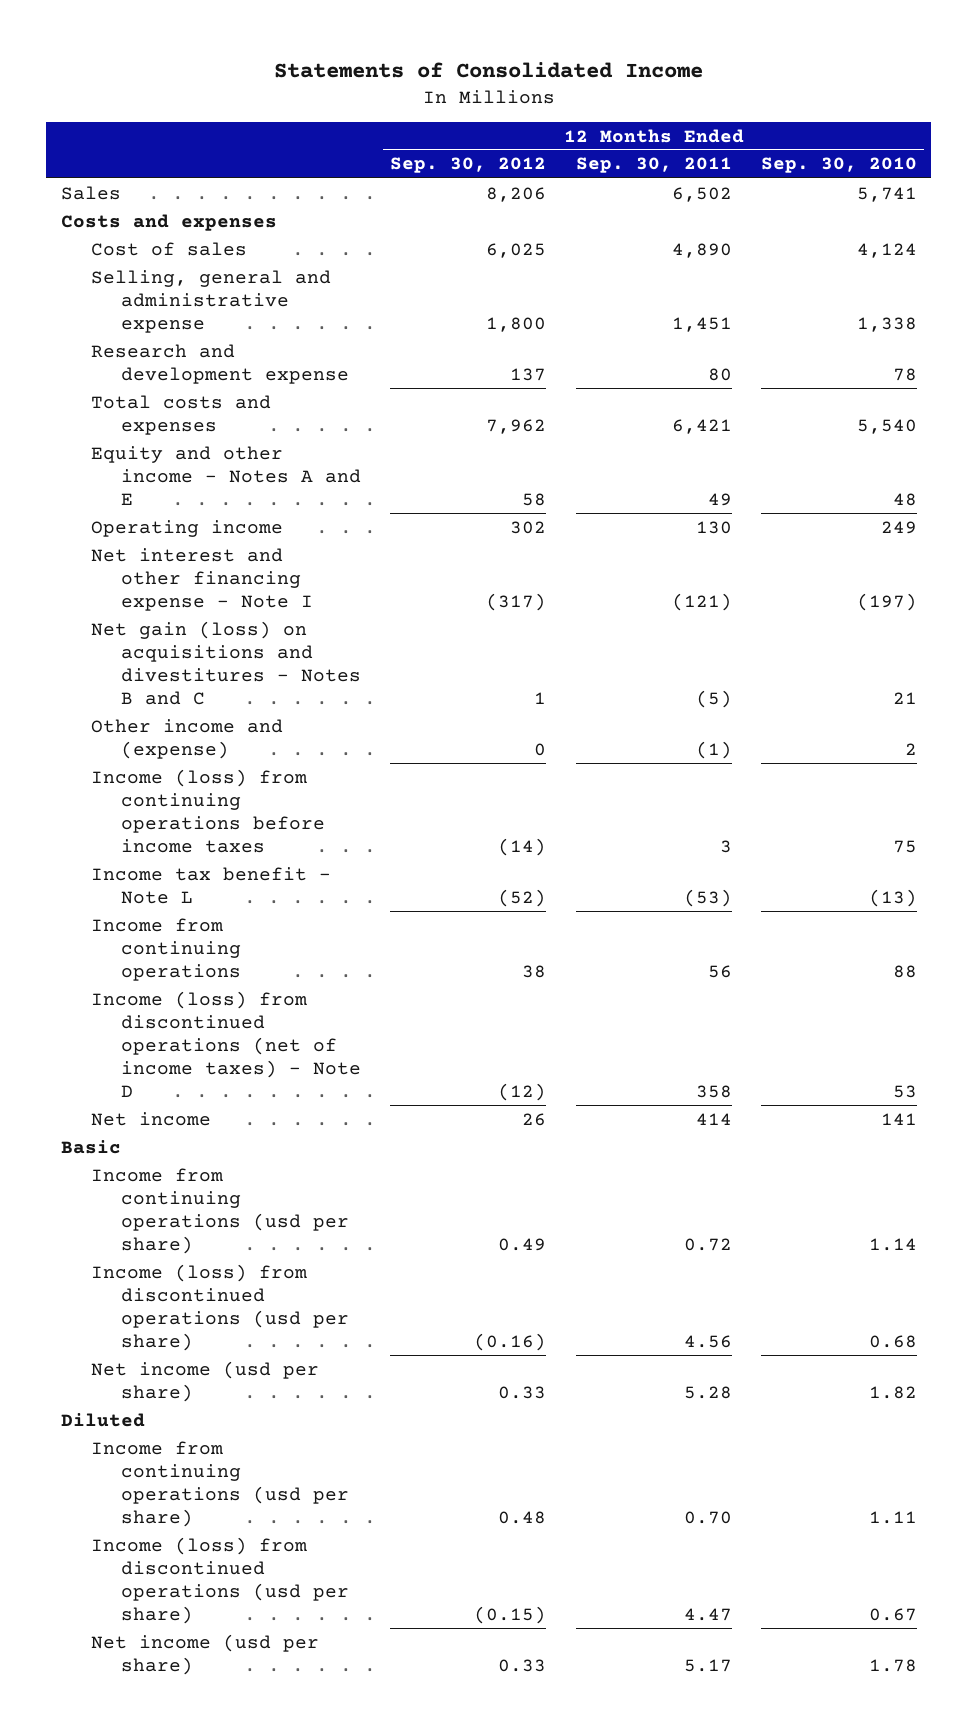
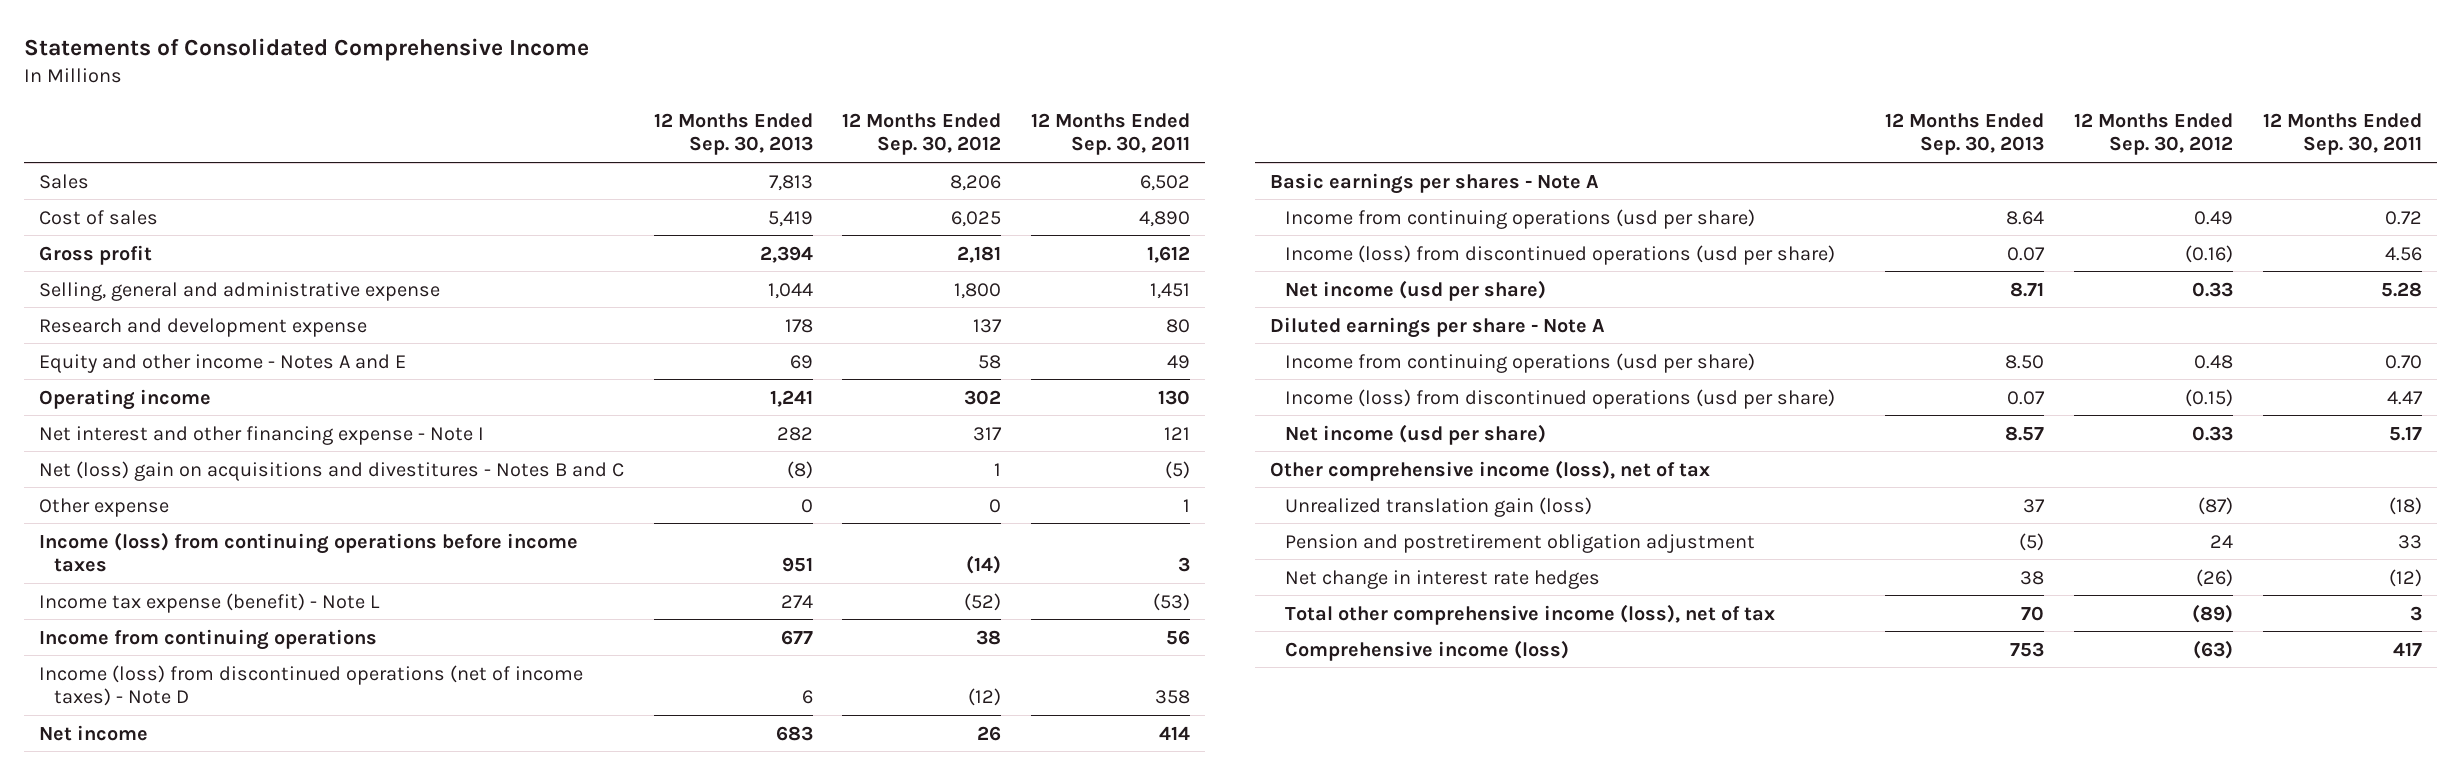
- Statements of Consolidated Income
+ Statements of Consolidated Comprehensive Income
- | 12 Months Ended Sep. 30, 2012 | 12 Months Ended Sep. 30, 2011 | 12 Months Ended Sep. 30, 2010
+ | 12 Months Ended Sep. 30, 2013 | 12 Months Ended Sep. 30, 2012 | 12 Months Ended Sep. 30, 2011
- Costs and expenses
+ Gross profit | 2,394 | 2,181 | 1,612
- Total costs and expenses | 7,962 | 6,421 | 5,540
- Net interest and other financing expense - Note I | (317) | (121) | (197)
- Net gain (loss) on acquisitions and divestitures - Notes B and C | 1 | (5) | 21
- Other income and (expense) | 0 | (1) | 2
+ Net interest and other financing expense - Note I | 282 | 317 | 121
+ Net (loss) gain on acquisitions and divestitures - Notes B and C | (8) | 1 | (5)
+ Other expense | 0 | 0 | 1
- Income tax benefit - Note L | (52) | (53) | (13)
+ Income tax expense (benefit) - Note L | 274 | (52) | (53)
- Basic
+ Basic earnings per shares - Note A
- Diluted
+ Diluted earnings per share - Note A
+ Other comprehensive income (loss), net of tax
+ Unrealized translation gain (loss) | 37 | (87) | (18)
+ Pension and postretirement obligation adjustment | (5) | 24 | 33
+ Net change in interest rate hedges | 38 | (26) | (12)
+ Total other comprehensive income (loss), net of tax | 70 | (89) | 3
+ Comprehensive income (loss) | 753 | (63) | 417

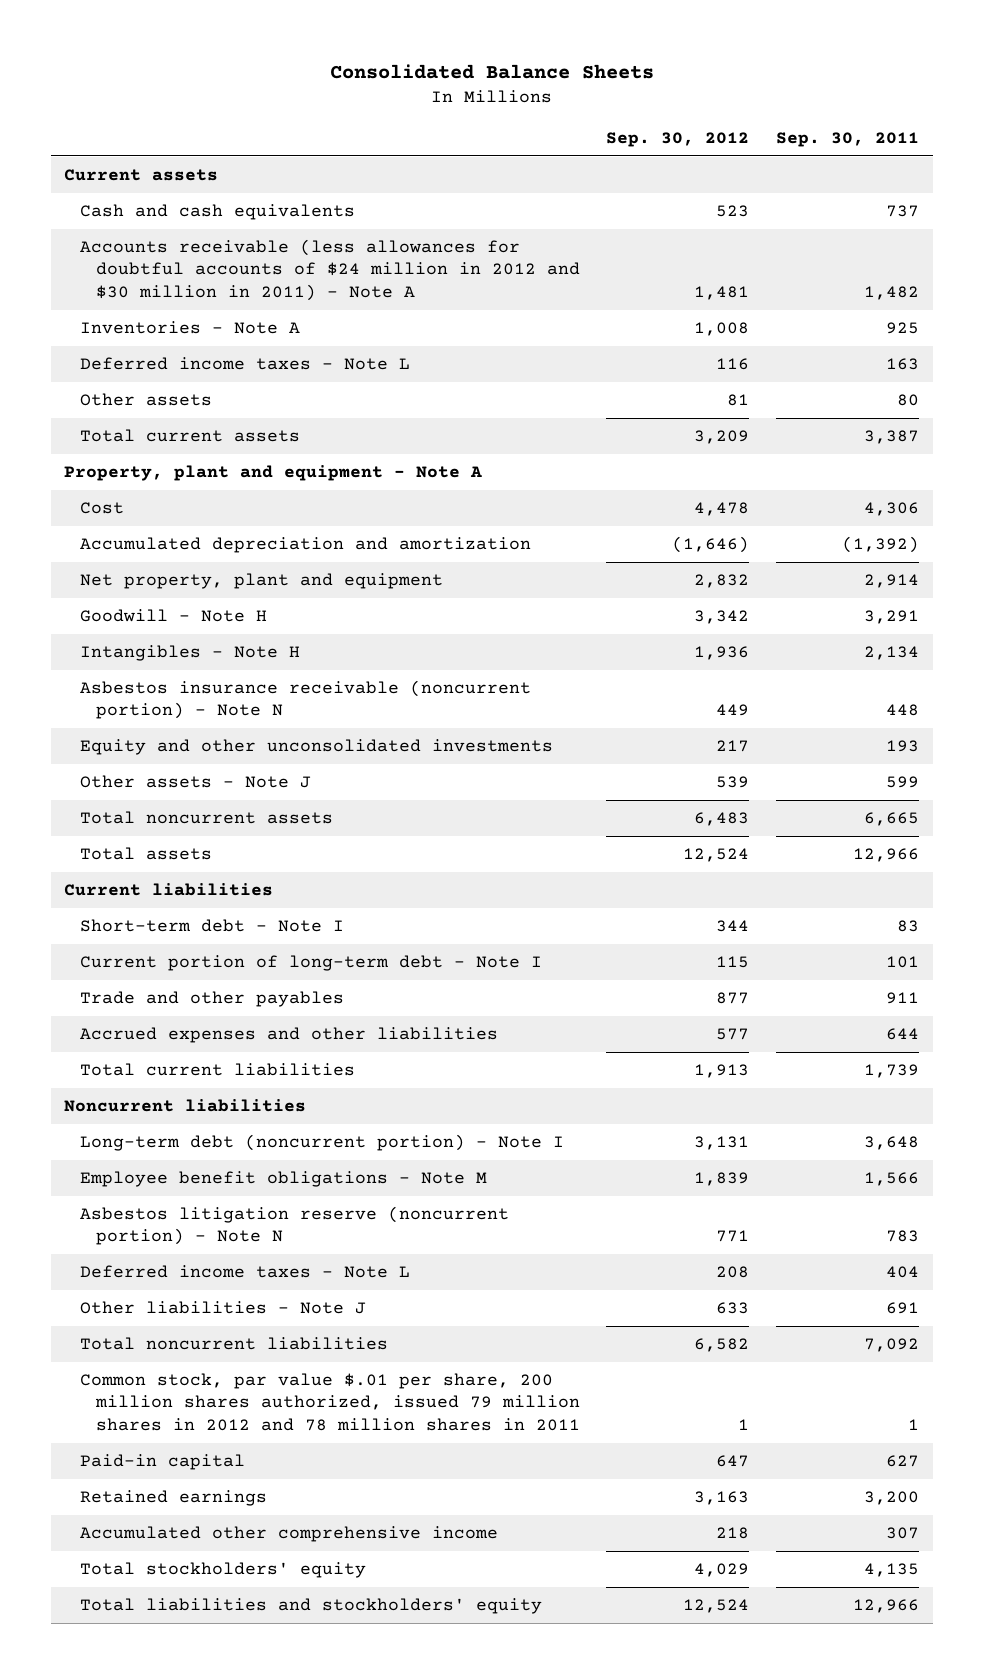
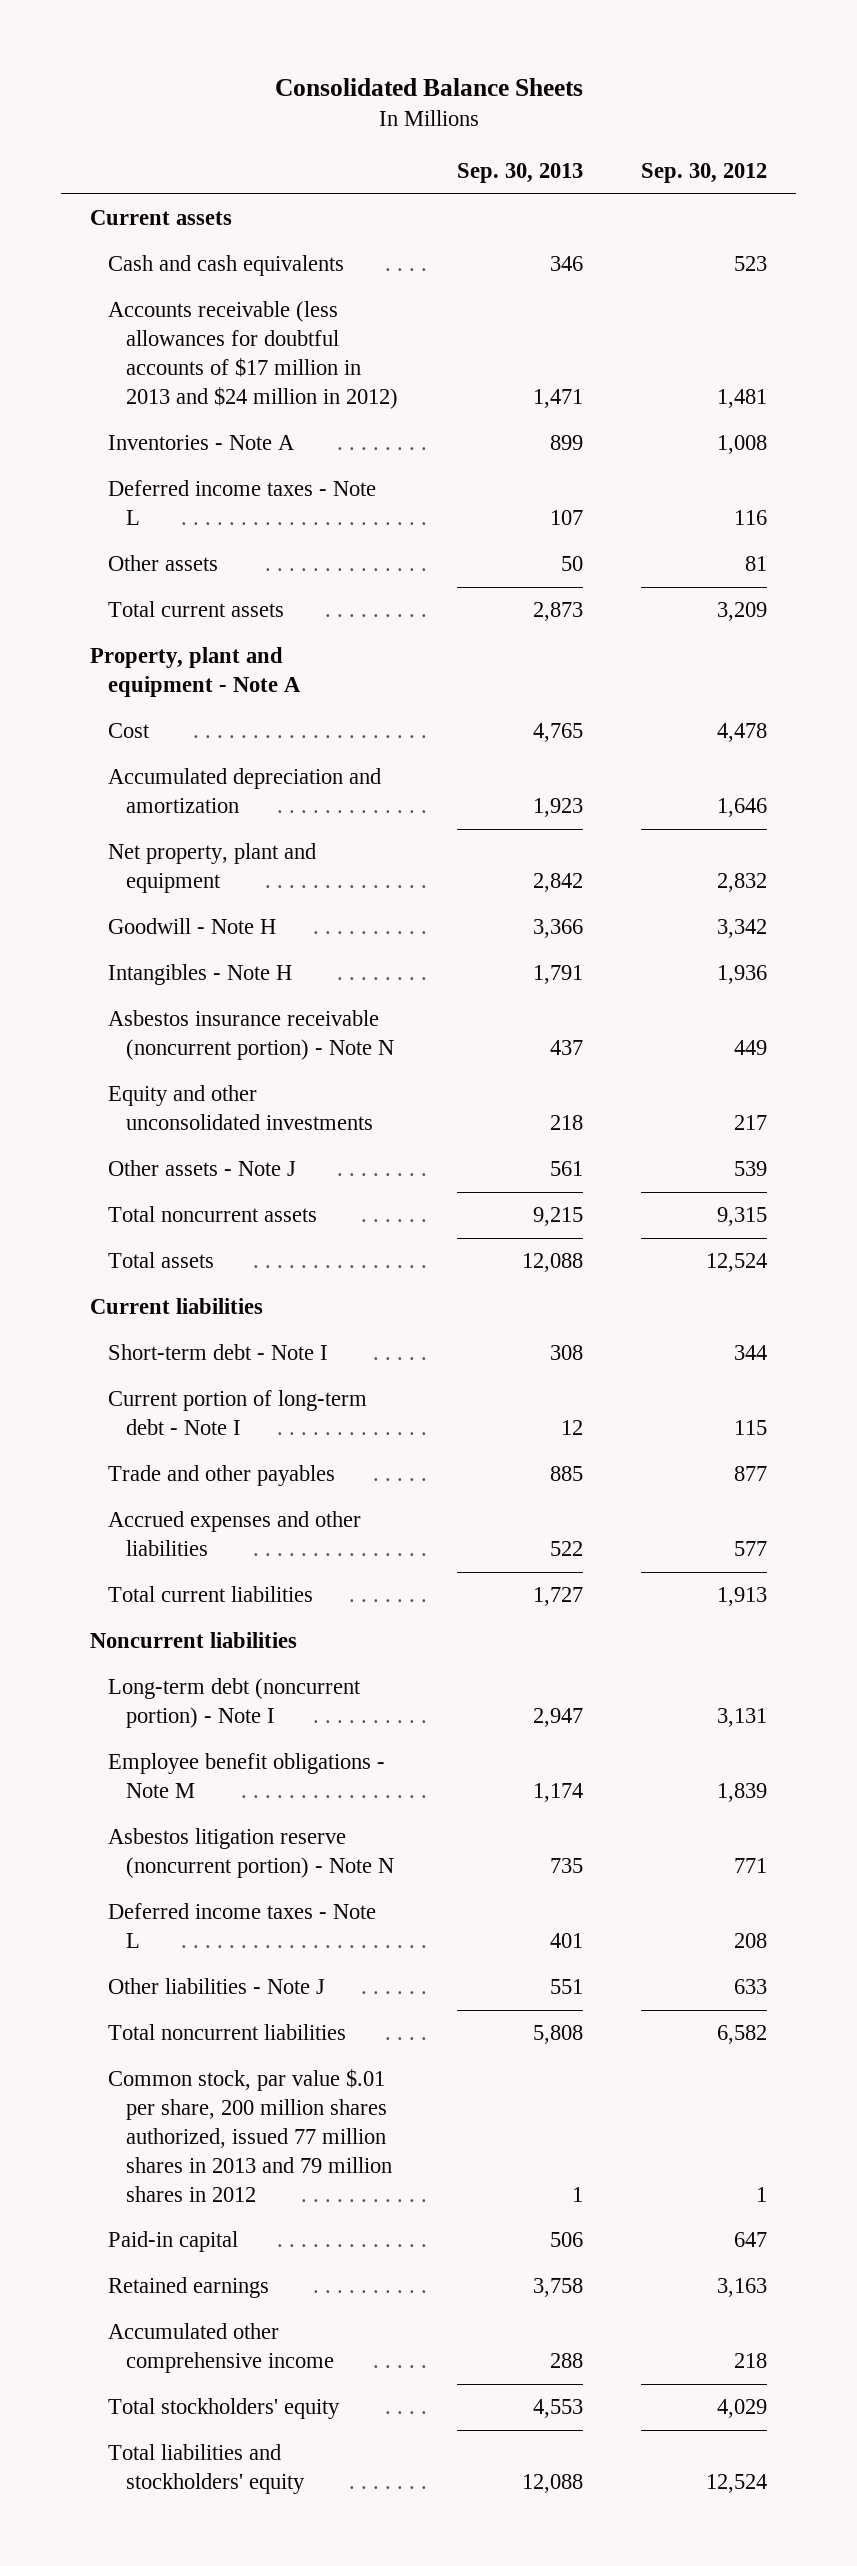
- | Sep. 30, 2012 | Sep. 30, 2011
+ | Sep. 30, 2013 | Sep. 30, 2012
- Accounts receivable (less allowances for doubtful accounts of $24 million in 2012 and $30 million in 2011) - Note A | 1,481 | 1,482
+ Accounts receivable (less allowances for doubtful accounts of $17 million in 2013 and $24 million in 2012) | 1,471 | 1,481
- Accumulated depreciation and amortization | (1,646) | (1,392)
+ Accumulated depreciation and amortization | 1,923 | 1,646
- Total noncurrent assets | 6,483 | 6,665
+ Total noncurrent assets | 9,215 | 9,315
- Common stock, par value $.01 per share, 200 million shares authorized, issued 79 million shares in 2012 and 78 million shares in 2011 | 1 | 1
+ Common stock, par value $.01 per share, 200 million shares authorized, issued 77 million shares in 2013 and 79 million shares in 2012 | 1 | 1

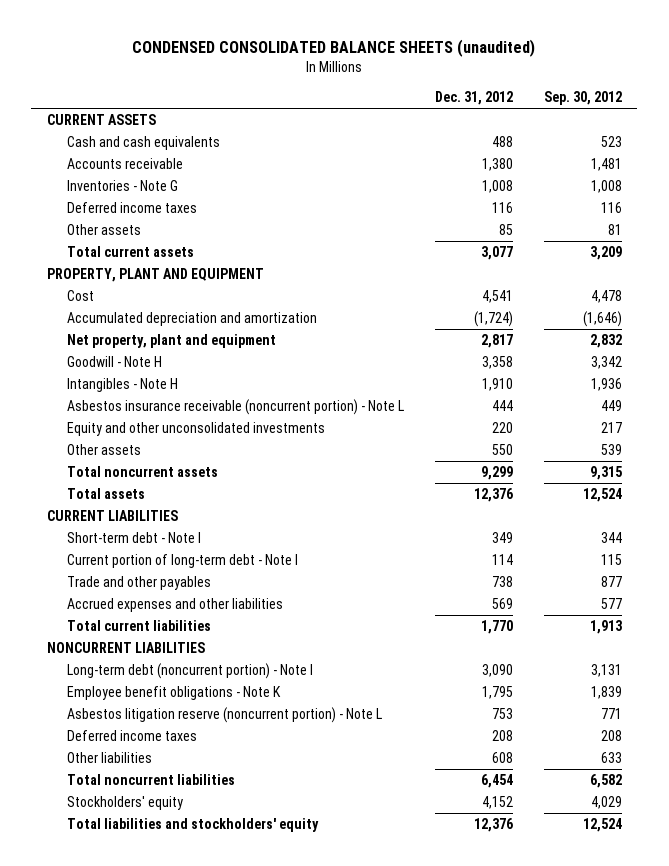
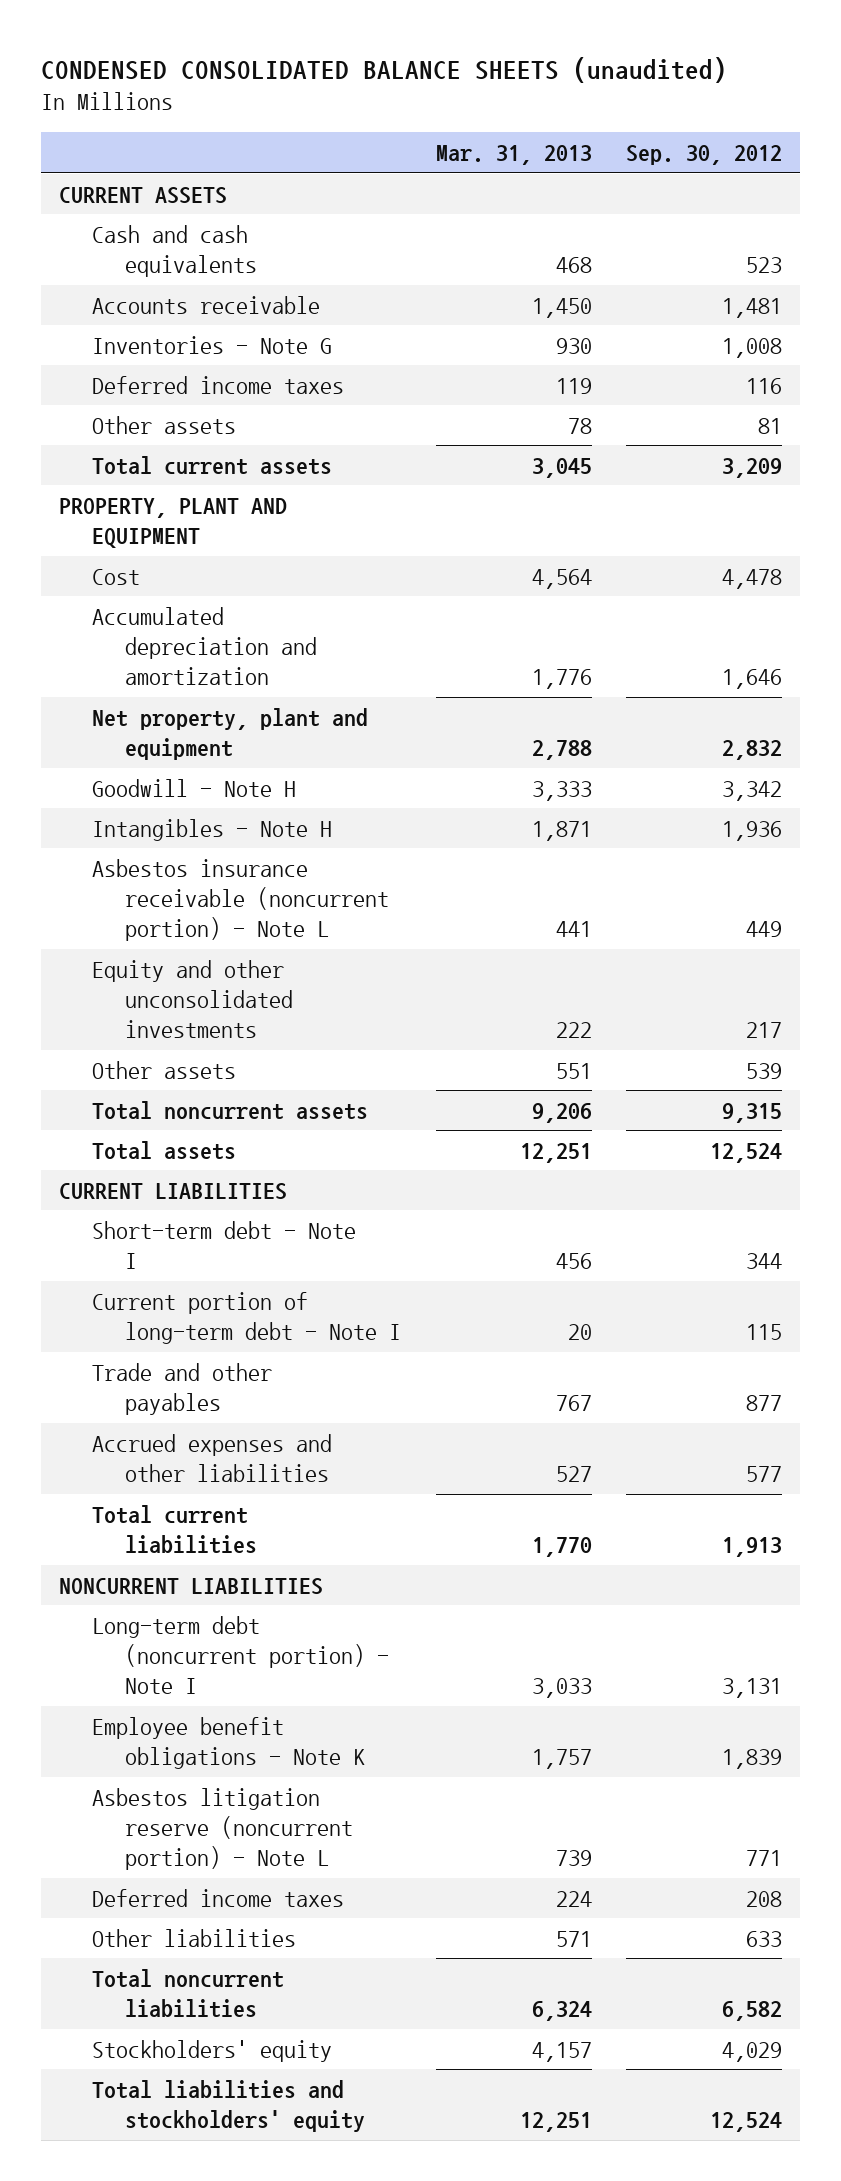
- | Dec. 31, 2012 | Sep. 30, 2012
+ | Mar. 31, 2013 | Sep. 30, 2012
- Accumulated depreciation and amortization | (1,724) | (1,646)
+ Accumulated depreciation and amortization | 1,776 | 1,646

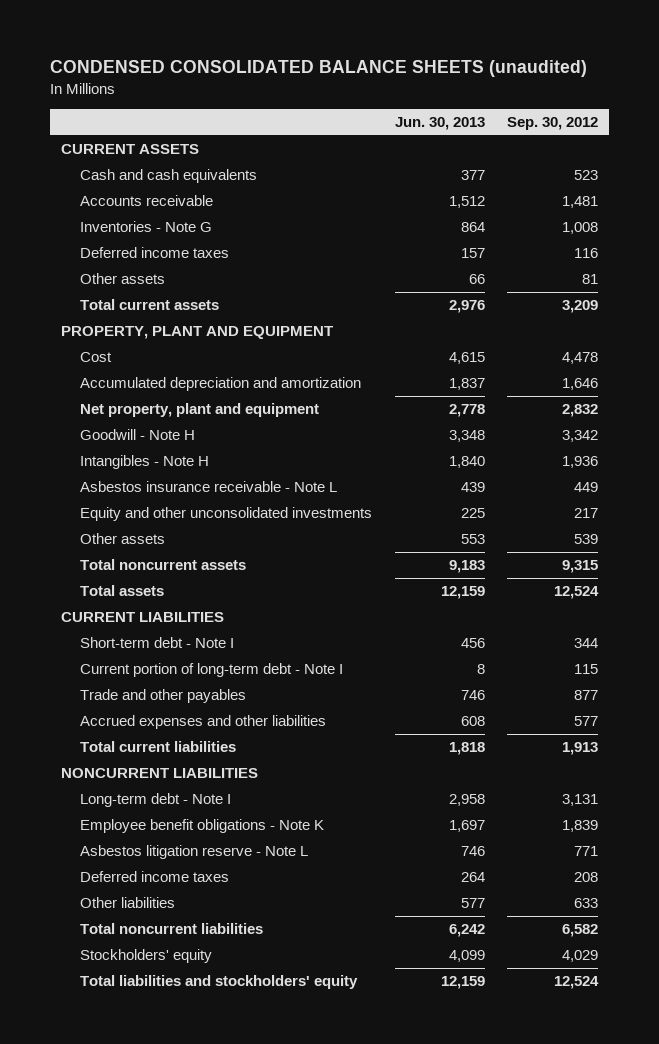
- | Mar. 31, 2013 | Sep. 30, 2012
+ | Jun. 30, 2013 | Sep. 30, 2012
- Asbestos insurance receivable (noncurrent portion) - Note L | 441 | 449
+ Asbestos insurance receivable - Note L | 439 | 449
- Long-term debt (noncurrent portion) - Note I | 3,033 | 3,131
+ Long-term debt - Note I | 2,958 | 3,131
- Asbestos litigation reserve (noncurrent portion) - Note L | 739 | 771
+ Asbestos litigation reserve - Note L | 746 | 771

